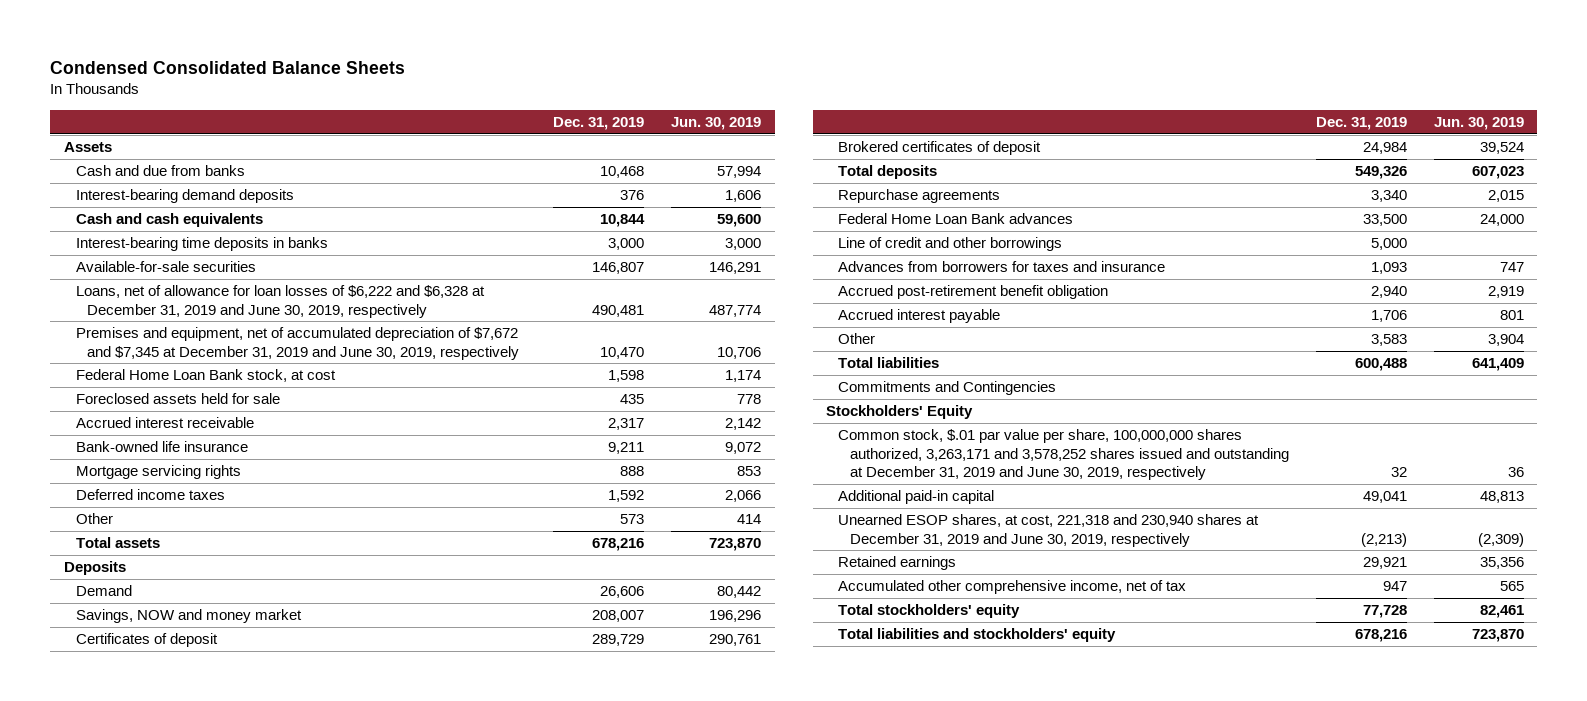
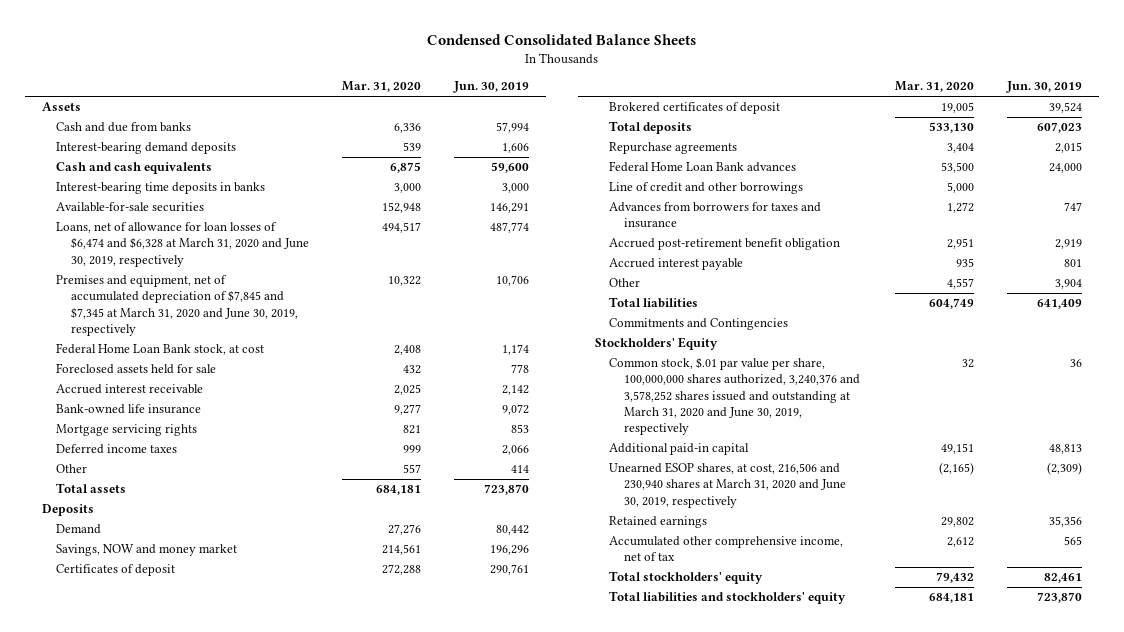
- | Dec. 31, 2019 | Jun. 30, 2019
+ | Mar. 31, 2020 | Jun. 30, 2019
- Loans, net of allowance for loan losses of $6,222 and $6,328 at December 31, 2019 and June 30, 2019, respectively | 490,481 | 487,774
- Premises and equipment, net of accumulated depreciation of $7,672 and $7,345 at December 31, 2019 and June 30, 2019, respectively | 10,470 | 10,706
+ Loans, net of allowance for loan losses of $6,474 and $6,328 at March 31, 2020 and June 30, 2019, respectively | 494,517 | 487,774
+ Premises and equipment, net of accumulated depreciation of $7,845 and $7,345 at March 31, 2020 and June 30, 2019, respectively | 10,322 | 10,706
- Common stock, $.01 par value per share, 100,000,000 shares authorized, 3,263,171 and 3,578,252 shares issued and outstanding at December 31, 2019 and June 30, 2019, respectively | 32 | 36
+ Common stock, $.01 par value per share, 100,000,000 shares authorized, 3,240,376 and 3,578,252 shares issued and outstanding at March 31, 2020 and June 30, 2019, respectively | 32 | 36
- Unearned ESOP shares, at cost, 221,318 and 230,940 shares at December 31, 2019 and June 30, 2019, respectively | (2,213) | (2,309)
+ Unearned ESOP shares, at cost, 216,506 and 230,940 shares at March 31, 2020 and June 30, 2019, respectively | (2,165) | (2,309)

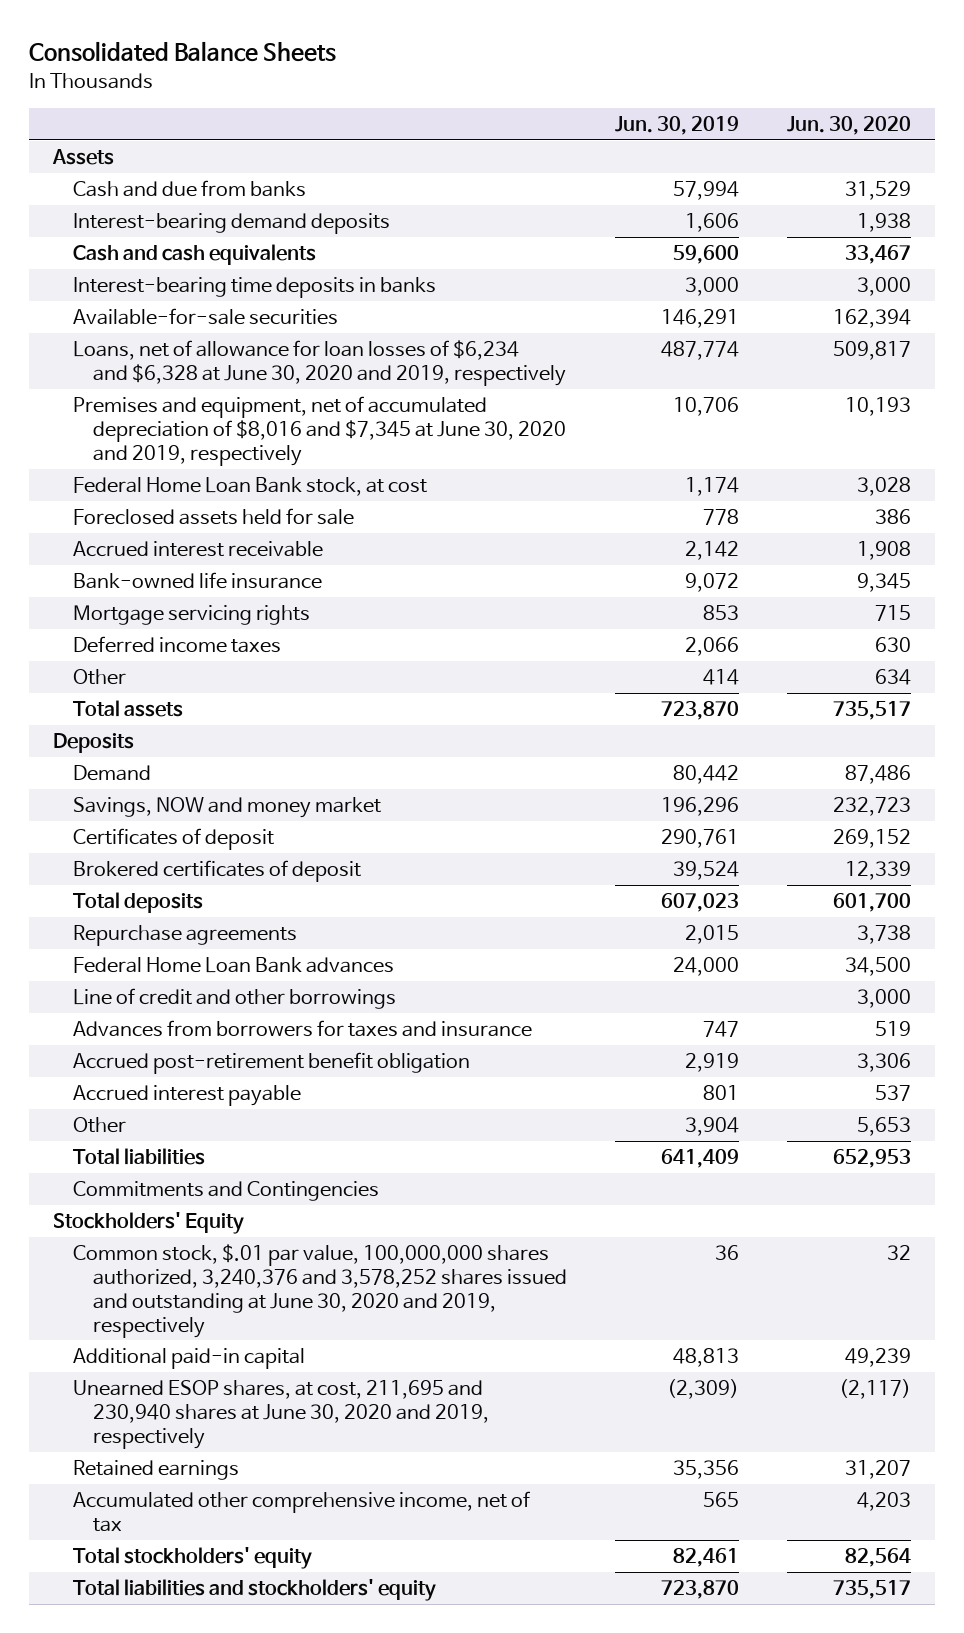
- Condensed Consolidated Balance Sheets
+ Consolidated Balance Sheets
- | Mar. 31, 2020 | Jun. 30, 2019
+ | Jun. 30, 2019 | Jun. 30, 2020
- Loans, net of allowance for loan losses of $6,474 and $6,328 at March 31, 2020 and June 30, 2019, respectively | 494,517 | 487,774
- Premises and equipment, net of accumulated depreciation of $7,845 and $7,345 at March 31, 2020 and June 30, 2019, respectively | 10,322 | 10,706
+ Loans, net of allowance for loan losses of $6,234 and $6,328 at June 30, 2020 and 2019, respectively | 487,774 | 509,817
+ Premises and equipment, net of accumulated depreciation of $8,016 and $7,345 at June 30, 2020 and 2019, respectively | 10,706 | 10,193
- Common stock, $.01 par value per share, 100,000,000 shares authorized, 3,240,376 and 3,578,252 shares issued and outstanding at March 31, 2020 and June 30, 2019, respectively | 32 | 36
+ Common stock, $.01 par value, 100,000,000 shares authorized, 3,240,376 and 3,578,252 shares issued and outstanding at June 30, 2020 and 2019, respectively | 36 | 32
- Unearned ESOP shares, at cost, 216,506 and 230,940 shares at March 31, 2020 and June 30, 2019, respectively | (2,165) | (2,309)
+ Unearned ESOP shares, at cost, 211,695 and 230,940 shares at June 30, 2020 and 2019, respectively | (2,309) | (2,117)

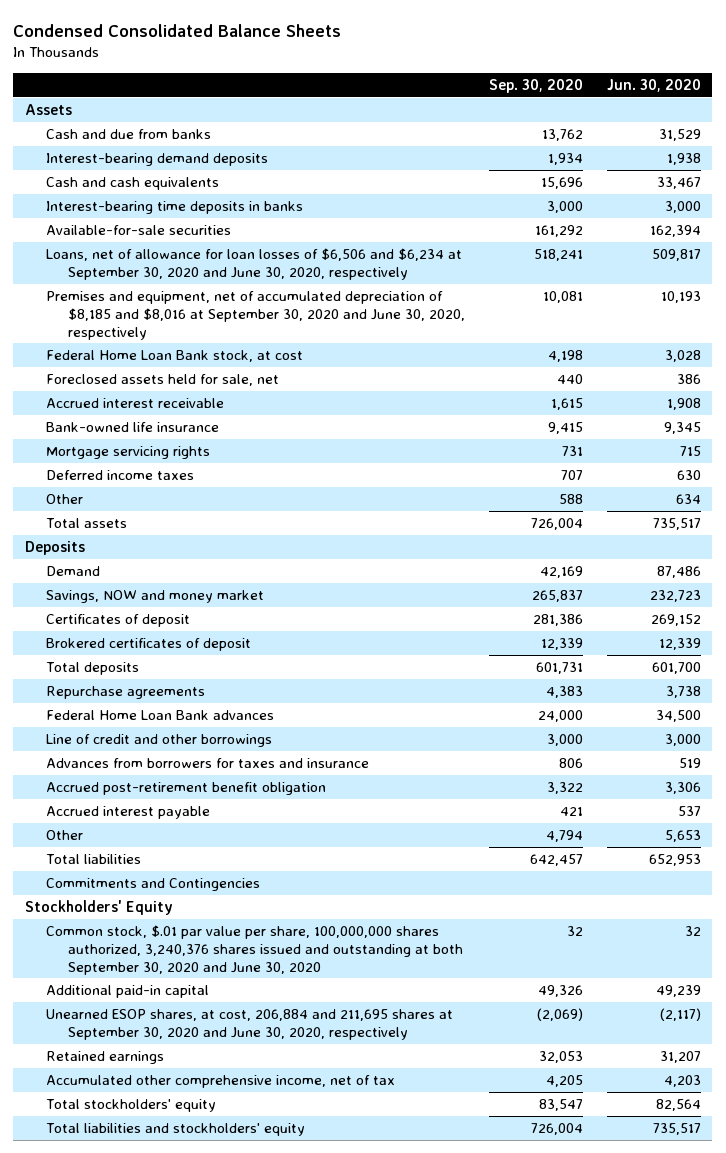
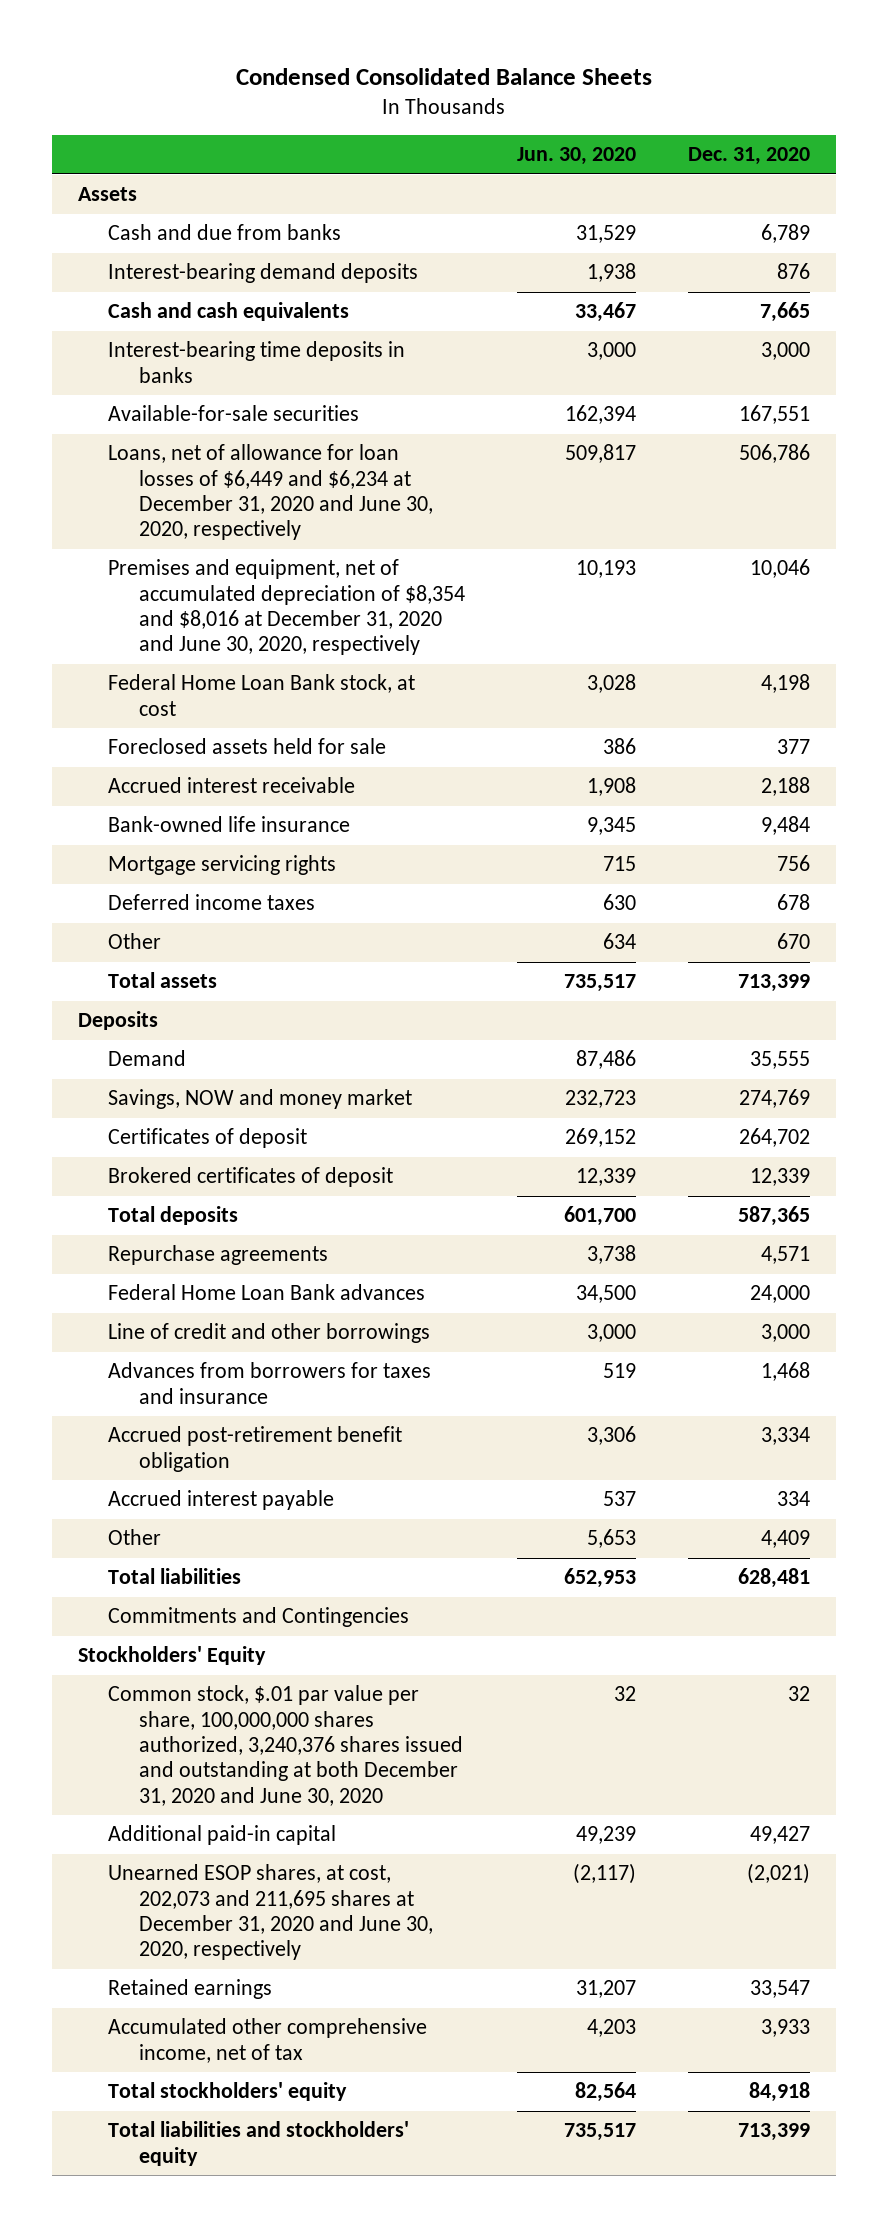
- | Sep. 30, 2020 | Jun. 30, 2020
+ | Jun. 30, 2020 | Dec. 31, 2020
- Loans, net of allowance for loan losses of $6,506 and $6,234 at September 30, 2020 and June 30, 2020, respectively | 518,241 | 509,817
- Premises and equipment, net of accumulated depreciation of $8,185 and $8,016 at September 30, 2020 and June 30, 2020, respectively | 10,081 | 10,193
+ Loans, net of allowance for loan losses of $6,449 and $6,234 at December 31, 2020 and June 30, 2020, respectively | 509,817 | 506,786
+ Premises and equipment, net of accumulated depreciation of $8,354 and $8,016 at December 31, 2020 and June 30, 2020, respectively | 10,193 | 10,046
- Foreclosed assets held for sale, net | 440 | 386
+ Foreclosed assets held for sale | 386 | 377
- Common stock, $.01 par value per share, 100,000,000 shares authorized, 3,240,376 shares issued and outstanding at both September 30, 2020 and June 30, 2020 | 32 | 32
+ Common stock, $.01 par value per share, 100,000,000 shares authorized, 3,240,376 shares issued and outstanding at both December 31, 2020 and June 30, 2020 | 32 | 32
- Unearned ESOP shares, at cost, 206,884 and 211,695 shares at September 30, 2020 and June 30, 2020, respectively | (2,069) | (2,117)
+ Unearned ESOP shares, at cost, 202,073 and 211,695 shares at December 31, 2020 and June 30, 2020, respectively | (2,117) | (2,021)

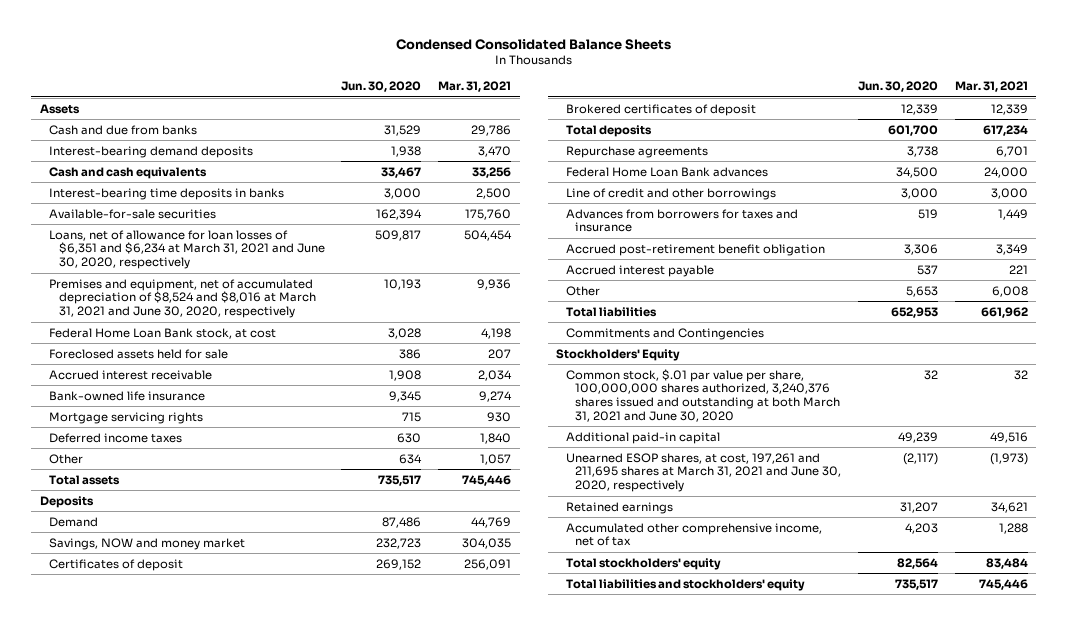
- | Jun. 30, 2020 | Dec. 31, 2020
+ | Jun. 30, 2020 | Mar. 31, 2021
- Loans, net of allowance for loan losses of $6,449 and $6,234 at December 31, 2020 and June 30, 2020, respectively | 509,817 | 506,786
- Premises and equipment, net of accumulated depreciation of $8,354 and $8,016 at December 31, 2020 and June 30, 2020, respectively | 10,193 | 10,046
+ Loans, net of allowance for loan losses of $6,351 and $6,234 at March 31, 2021 and June 30, 2020, respectively | 509,817 | 504,454
+ Premises and equipment, net of accumulated depreciation of $8,524 and $8,016 at March 31, 2021 and June 30, 2020, respectively | 10,193 | 9,936
- Common stock, $.01 par value per share, 100,000,000 shares authorized, 3,240,376 shares issued and outstanding at both December 31, 2020 and June 30, 2020 | 32 | 32
+ Common stock, $.01 par value per share, 100,000,000 shares authorized, 3,240,376 shares issued and outstanding at both March 31, 2021 and June 30, 2020 | 32 | 32
- Unearned ESOP shares, at cost, 202,073 and 211,695 shares at December 31, 2020 and June 30, 2020, respectively | (2,117) | (2,021)
+ Unearned ESOP shares, at cost, 197,261 and 211,695 shares at March 31, 2021 and June 30, 2020, respectively | (2,117) | (1,973)

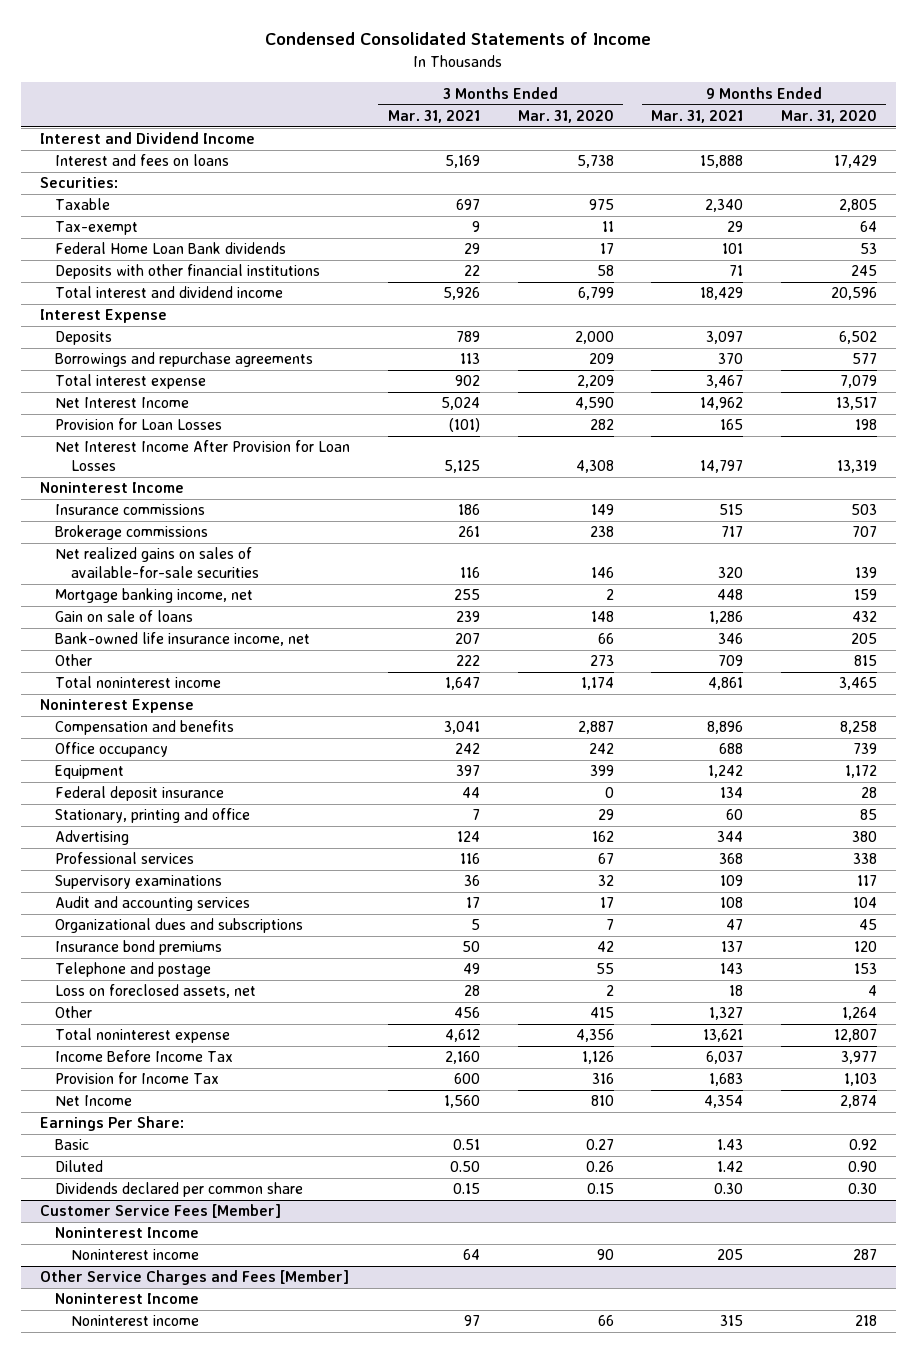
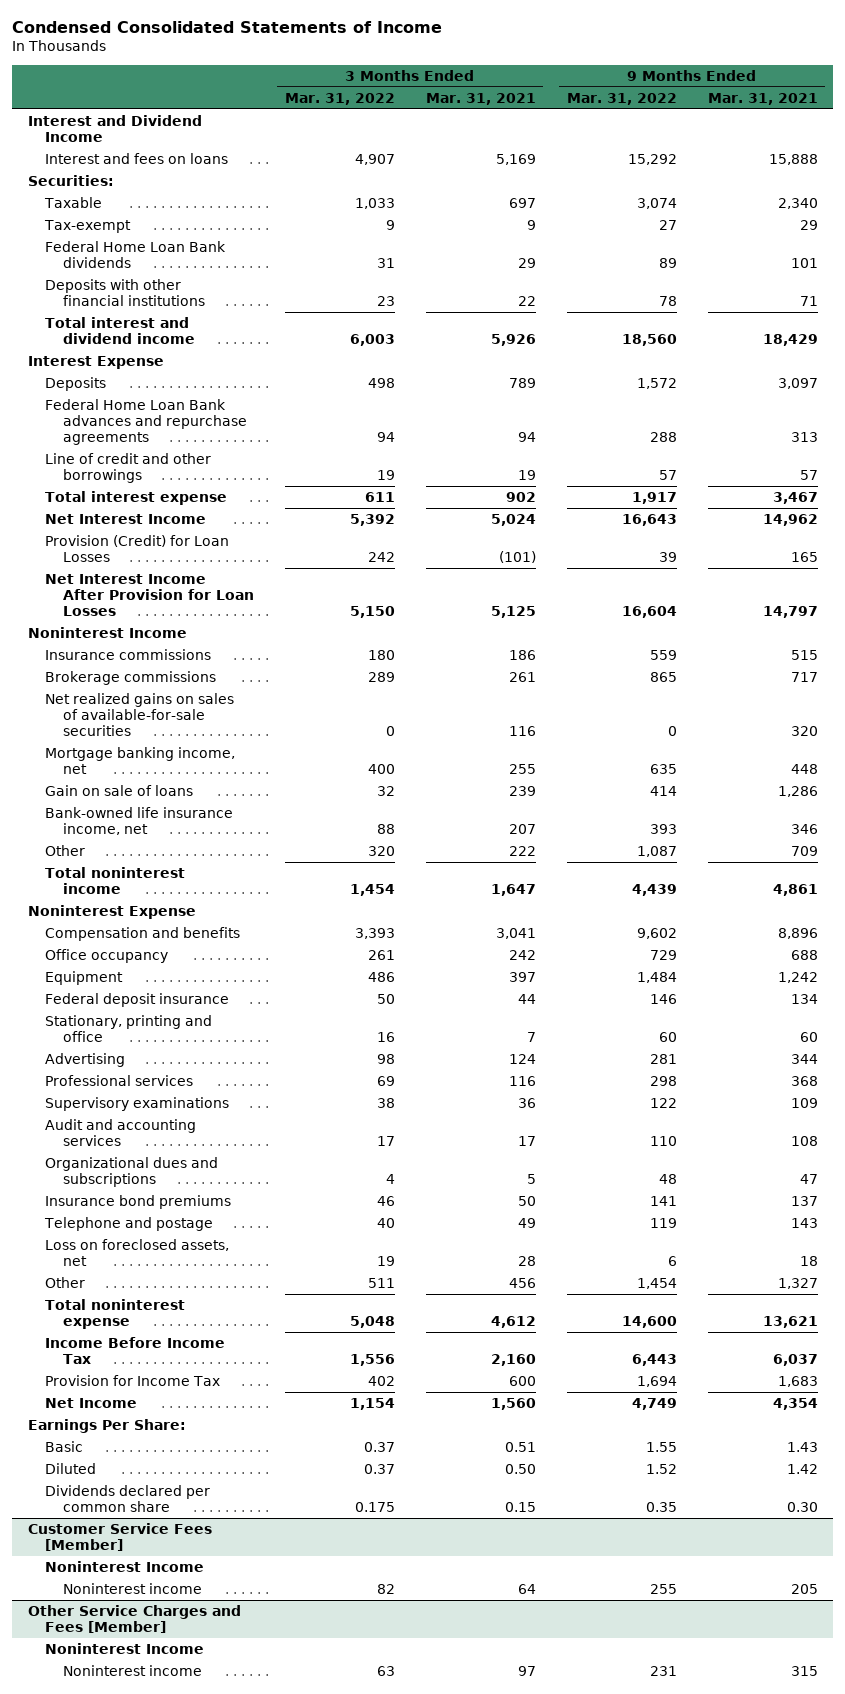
- | 3 Months Ended Mar. 31, 2021 | 3 Months Ended Mar. 31, 2020 | 9 Months Ended Mar. 31, 2021 | 9 Months Ended Mar. 31, 2020
+ | 3 Months Ended Mar. 31, 2022 | 3 Months Ended Mar. 31, 2021 | 9 Months Ended Mar. 31, 2022 | 9 Months Ended Mar. 31, 2021
- Borrowings and repurchase agreements | 113 | 209 | 370 | 577
+ Federal Home Loan Bank advances and repurchase agreements | 94 | 94 | 288 | 313
+ Line of credit and other borrowings | 19 | 19 | 57 | 57
- Provision for Loan Losses | (101) | 282 | 165 | 198
+ Provision (Credit) for Loan Losses | 242 | (101) | 39 | 165

